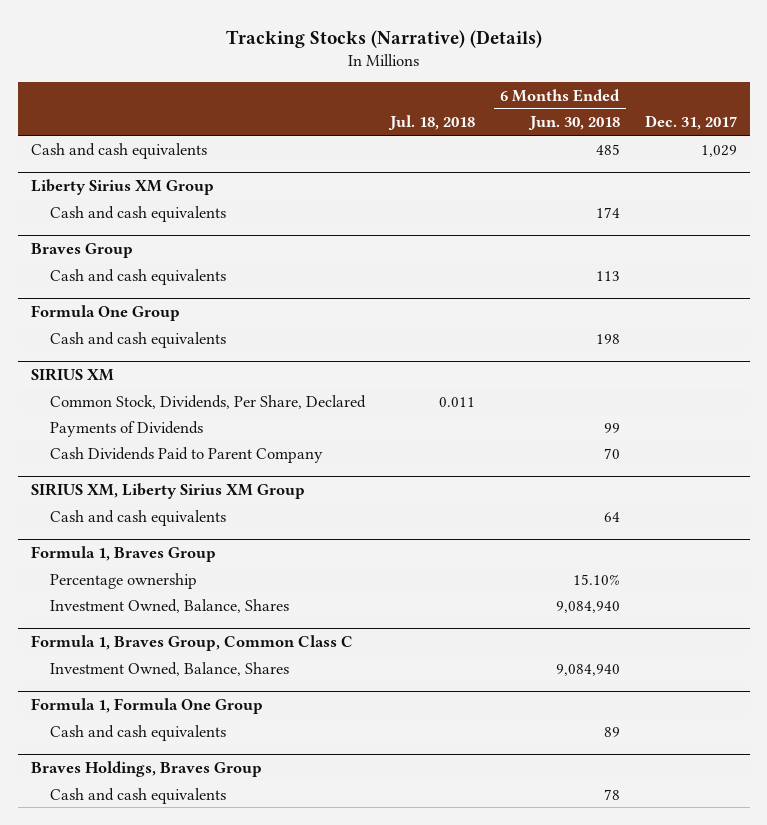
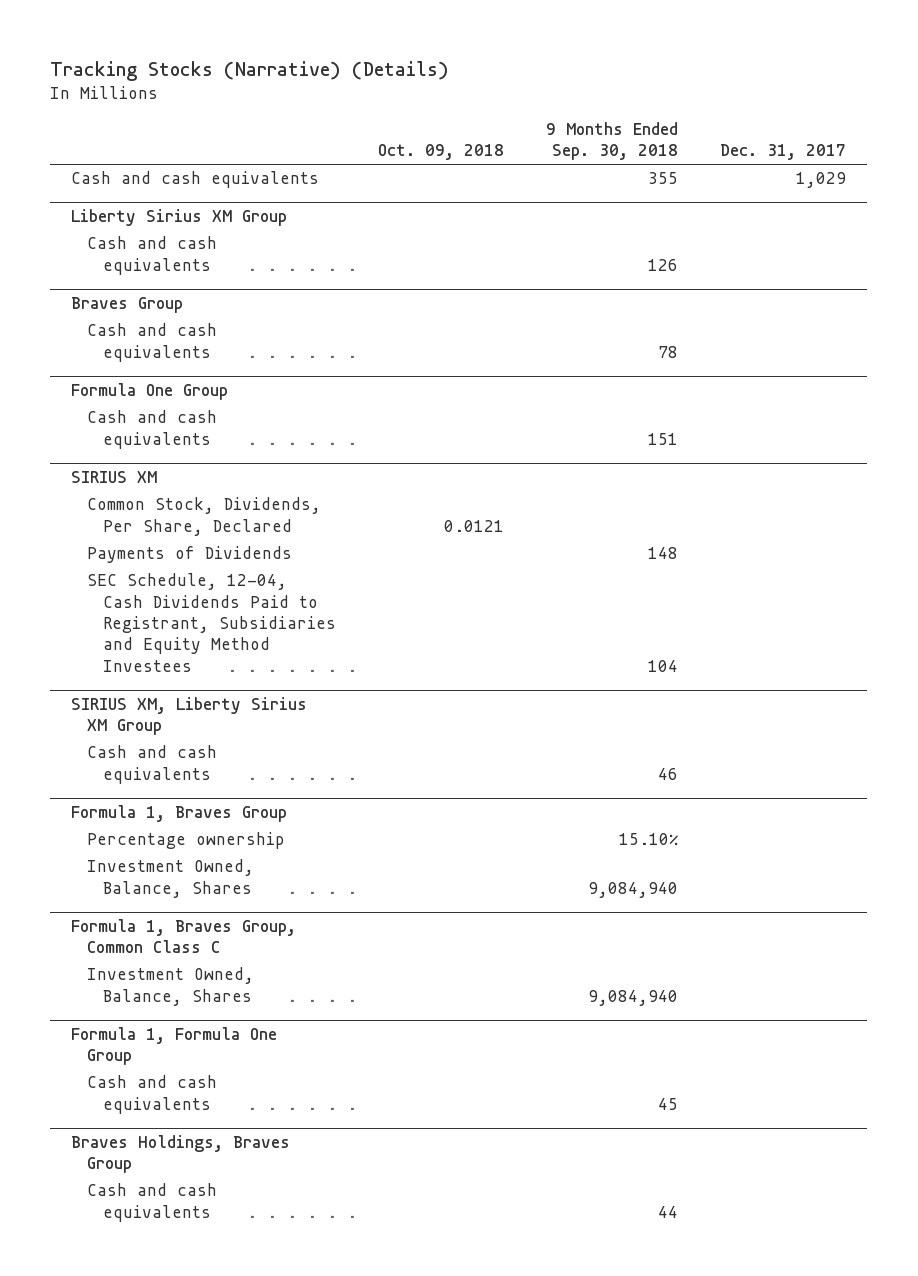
- | Jul. 18, 2018 | 6 Months Ended Jun. 30, 2018 | Dec. 31, 2017
+ | Oct. 09, 2018 | 9 Months Ended Sep. 30, 2018 | Dec. 31, 2017
@ SIRIUS XM
- Cash Dividends Paid to Parent Company | | 70 |
+ SEC Schedule, 12-04, Cash Dividends Paid to Registrant, Subsidiaries and Equity Method Investees | | 104 |

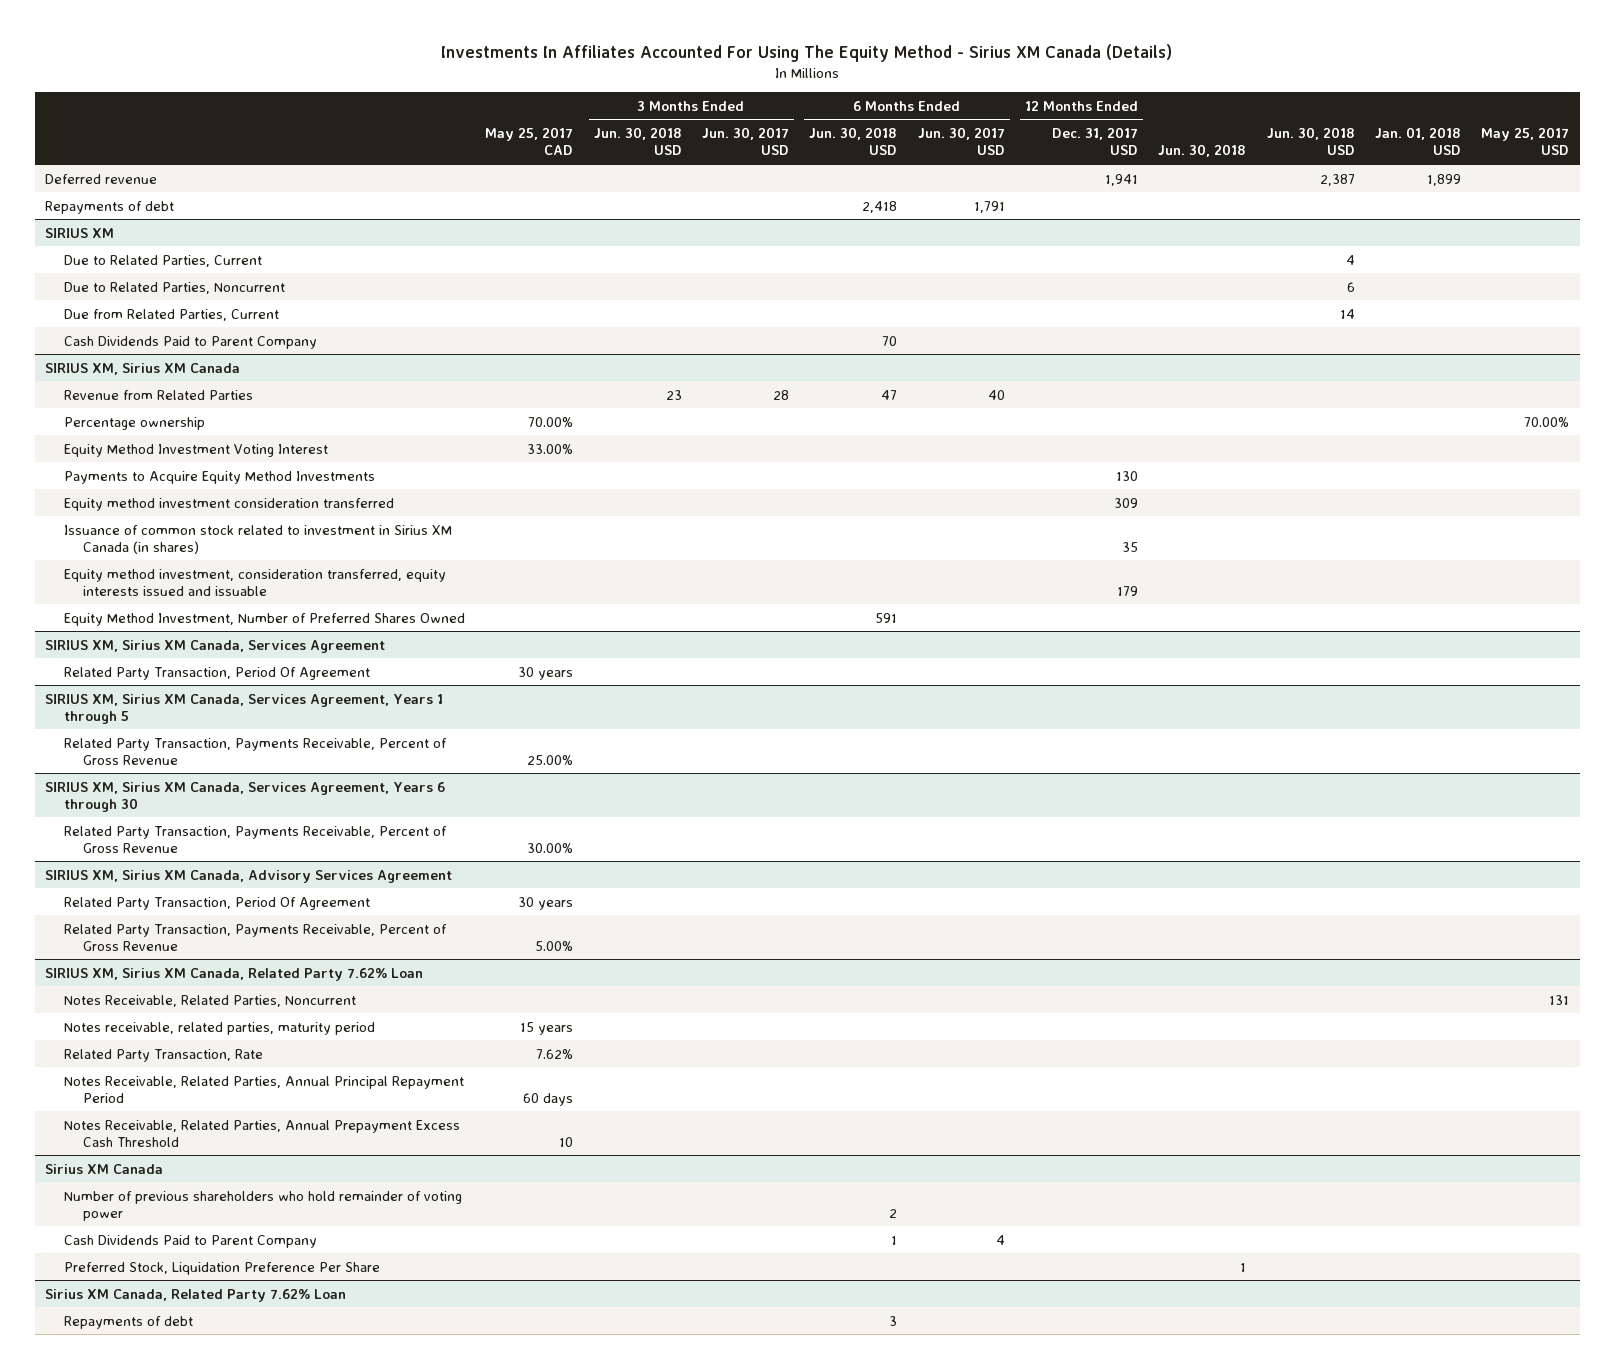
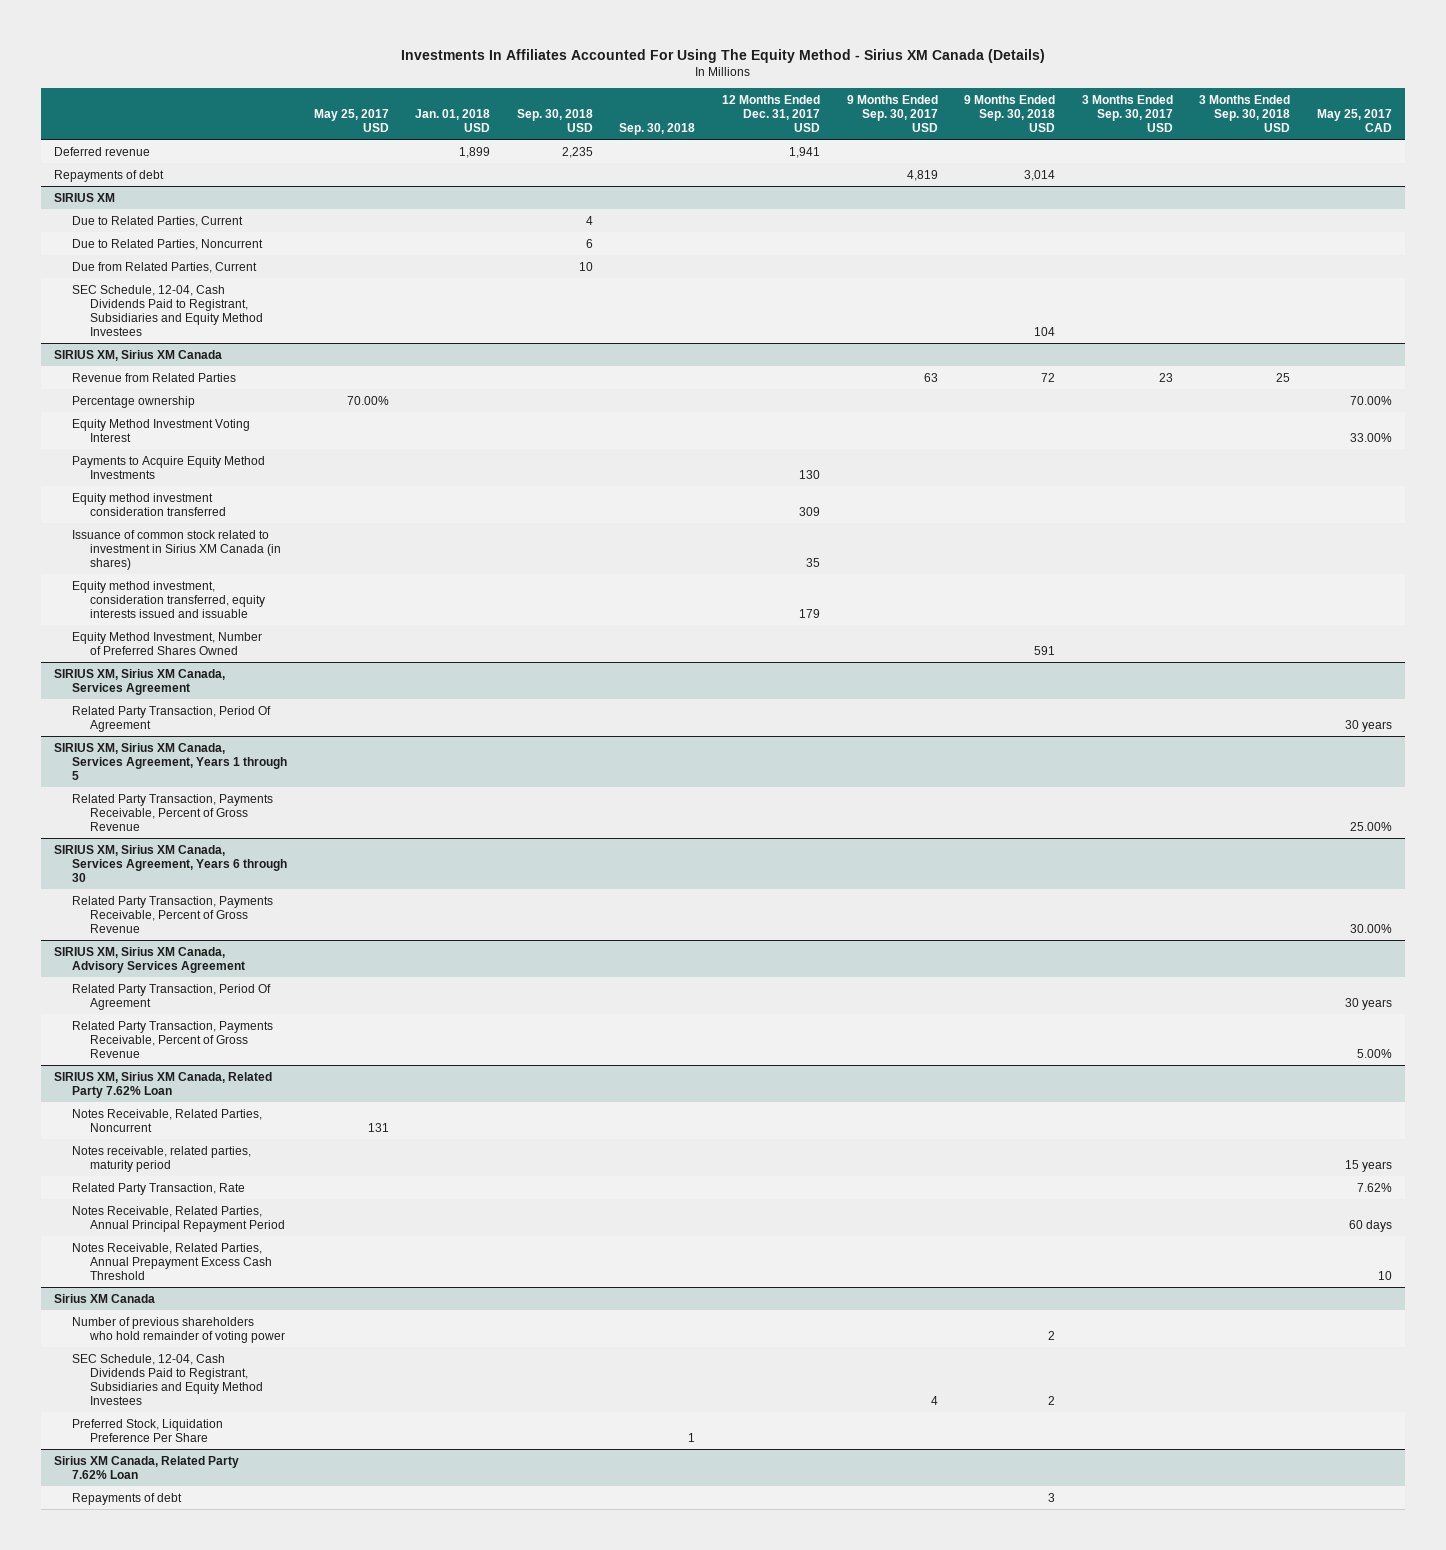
- | May 25, 2017 CAD | 3 Months Ended Jun. 30, 2018 USD | 3 Months Ended Jun. 30, 2017 USD | 6 Months Ended Jun. 30, 2018 USD | 6 Months Ended Jun. 30, 2017 USD | 12 Months Ended Dec. 31, 2017 USD | Jun. 30, 2018 | Jun. 30, 2018 USD | Jan. 01, 2018 USD | May 25, 2017 USD
+ | May 25, 2017 USD | Jan. 01, 2018 USD | Sep. 30, 2018 USD | Sep. 30, 2018 | 12 Months Ended Dec. 31, 2017 USD | 9 Months Ended Sep. 30, 2017 USD | 9 Months Ended Sep. 30, 2018 USD | 3 Months Ended Sep. 30, 2017 USD | 3 Months Ended Sep. 30, 2018 USD | May 25, 2017 CAD
@ SIRIUS XM
- Cash Dividends Paid to Parent Company | | | | 70 | | | | | |
+ SEC Schedule, 12-04, Cash Dividends Paid to Registrant, Subsidiaries and Equity Method Investees | | | | | | | 104 | | |
@ Sirius XM Canada
- Cash Dividends Paid to Parent Company | | | | 1 | 4 | | | | |
+ SEC Schedule, 12-04, Cash Dividends Paid to Registrant, Subsidiaries and Equity Method Investees | | | | | | 4 | 2 | | |

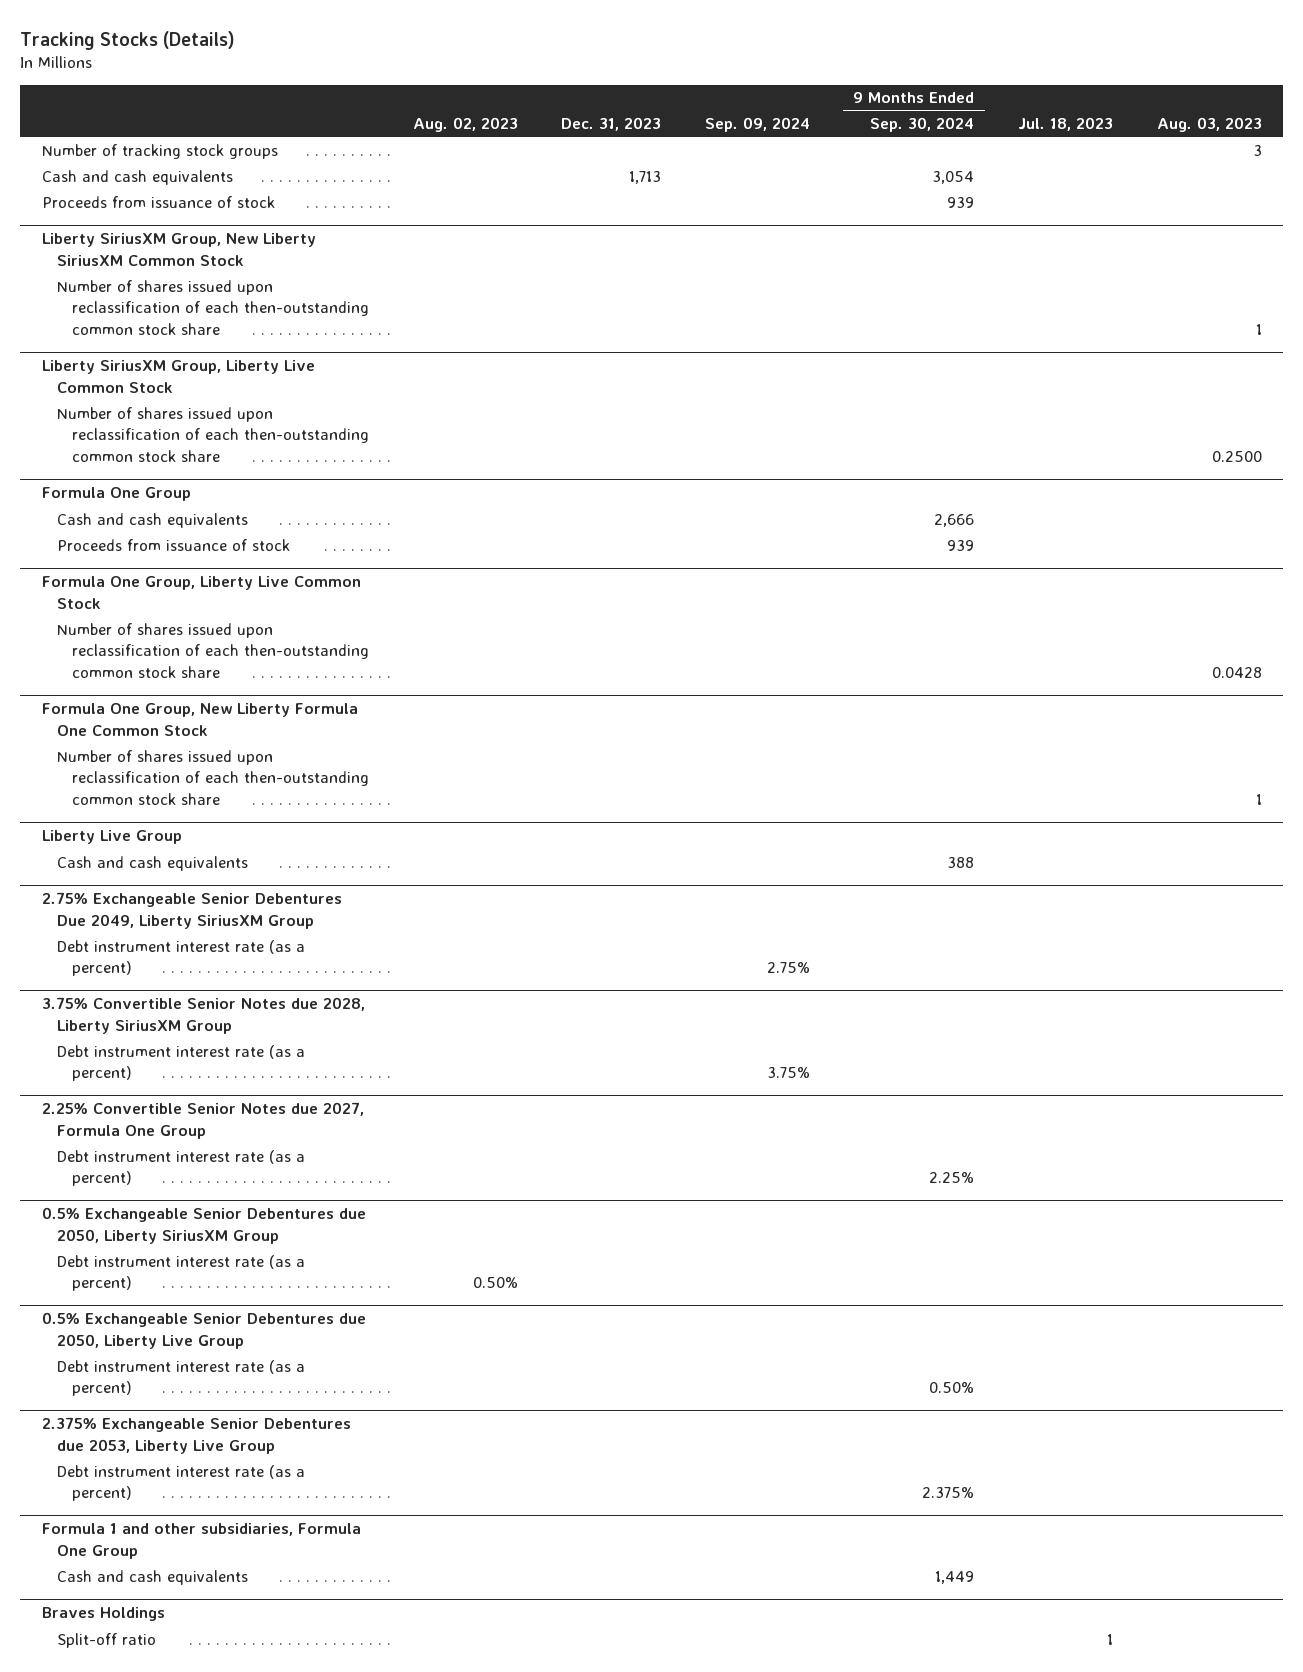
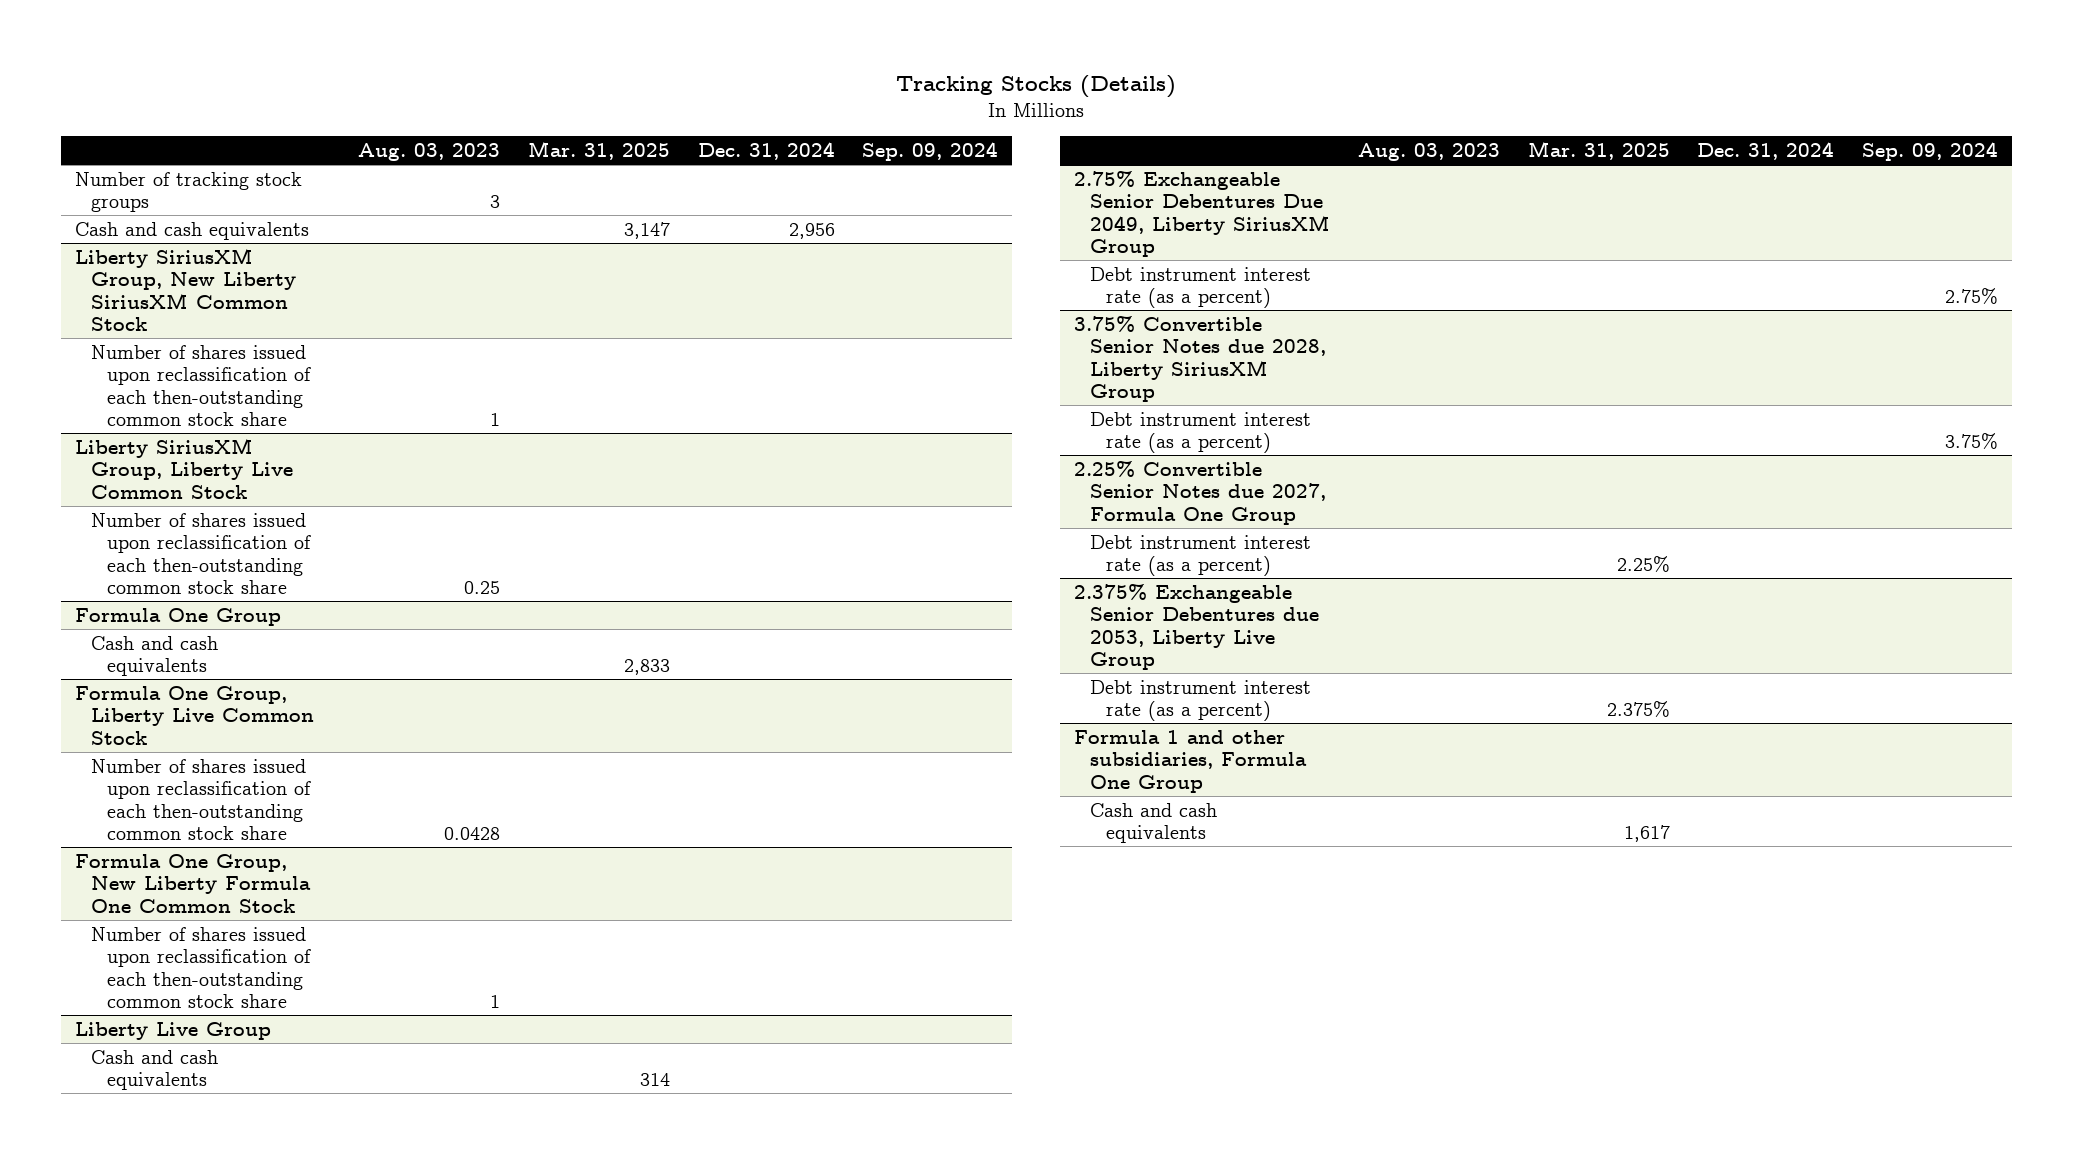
- | Aug. 02, 2023 | Dec. 31, 2023 | Sep. 09, 2024 | 9 Months Ended Sep. 30, 2024 | Jul. 18, 2023 | Aug. 03, 2023
+ | Aug. 03, 2023 | Mar. 31, 2025 | Dec. 31, 2024 | Sep. 09, 2024
- Proceeds from issuance of stock | | | | 939 | |
@ Liberty SiriusXM Group, Liberty Live Common Stock
- Number of shares issued upon reclassification of each then-outstanding common stock share | | | | | | 0.2500
+ Number of shares issued upon reclassification of each then-outstanding common stock share | 0.25 | | |
@ Formula One Group
- Proceeds from issuance of stock | | | | 939 | |
- 0.5% Exchangeable Senior Debentures due 2050, Liberty SiriusXM Group
- Debt instrument interest rate (as a percent) | 0.50% | | | | |
- 0.5% Exchangeable Senior Debentures due 2050, Liberty Live Group
- Debt instrument interest rate (as a percent) | | | | 0.50% | |
- Braves Holdings
- Split-off ratio | | | | | 1 |

